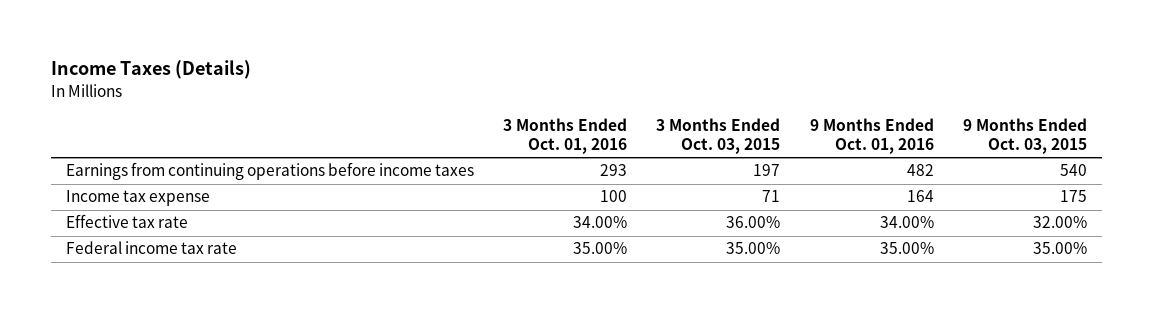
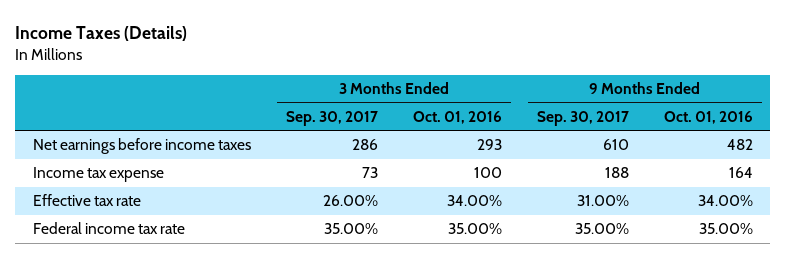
- | 3 Months Ended Oct. 01, 2016 | 3 Months Ended Oct. 03, 2015 | 9 Months Ended Oct. 01, 2016 | 9 Months Ended Oct. 03, 2015
+ | 3 Months Ended Sep. 30, 2017 | 3 Months Ended Oct. 01, 2016 | 9 Months Ended Sep. 30, 2017 | 9 Months Ended Oct. 01, 2016
- Earnings from continuing operations before income taxes | 293 | 197 | 482 | 540
+ Net earnings before income taxes | 286 | 293 | 610 | 482

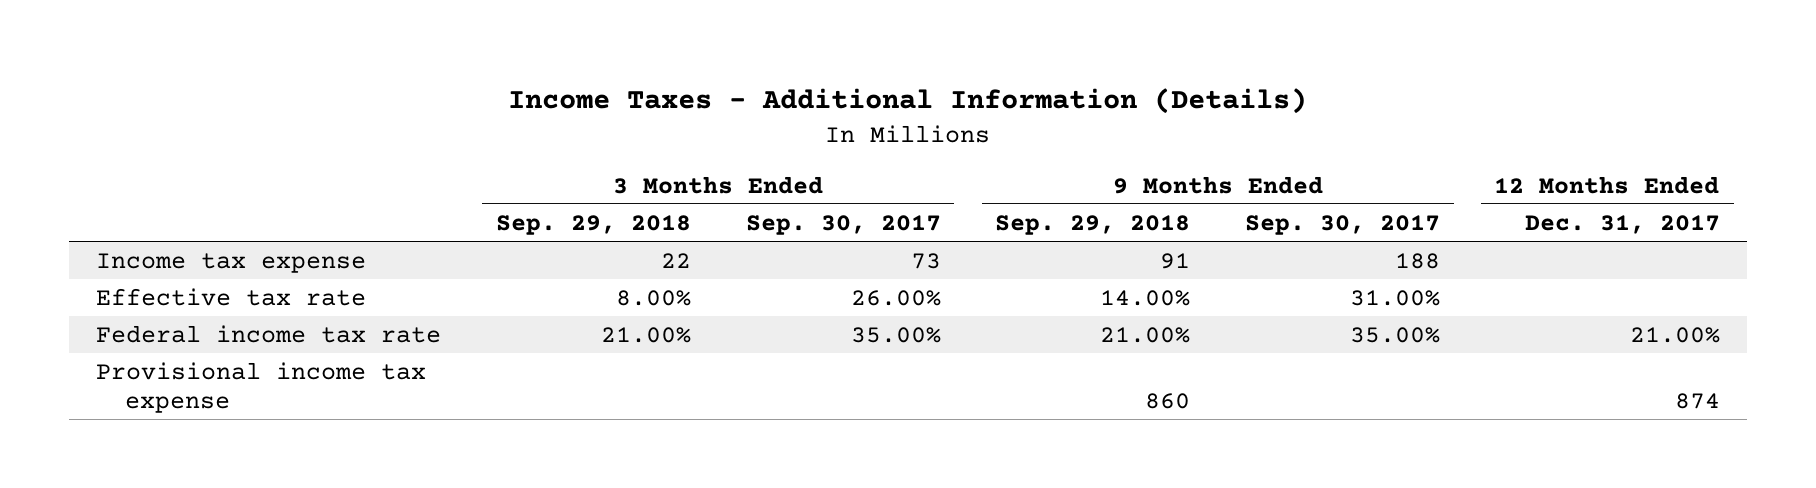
- Income Taxes (Details)
+ Income Taxes - Additional Information (Details)
- | 3 Months Ended Sep. 30, 2017 | 3 Months Ended Oct. 01, 2016 | 9 Months Ended Sep. 30, 2017 | 9 Months Ended Oct. 01, 2016
+ | 3 Months Ended Sep. 29, 2018 | 3 Months Ended Sep. 30, 2017 | 9 Months Ended Sep. 29, 2018 | 9 Months Ended Sep. 30, 2017 | 12 Months Ended Dec. 31, 2017
- Net earnings before income taxes | 286 | 293 | 610 | 482
+ Provisional income tax expense | | | 860 | | 874

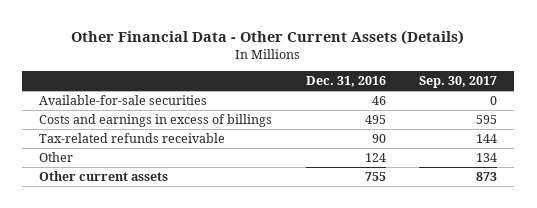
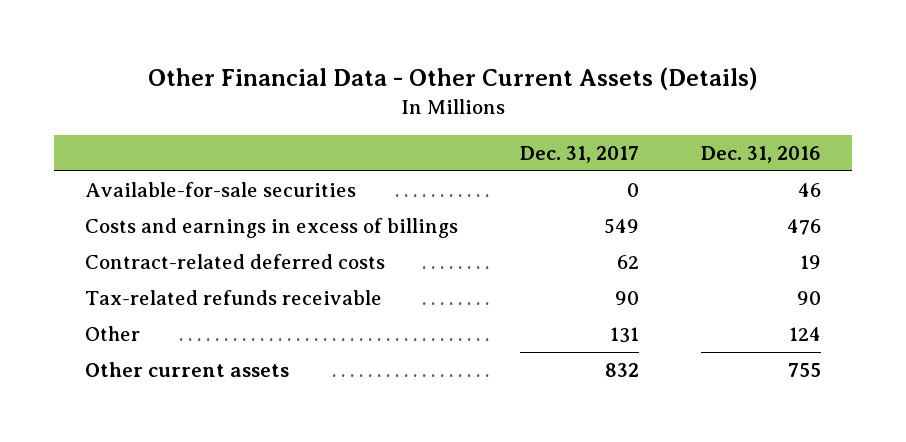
- | Dec. 31, 2016 | Sep. 30, 2017
+ | Dec. 31, 2017 | Dec. 31, 2016
- Costs and earnings in excess of billings | 495 | 595
+ Costs and earnings in excess of billings | 549 | 476
+ Contract-related deferred costs | 62 | 19

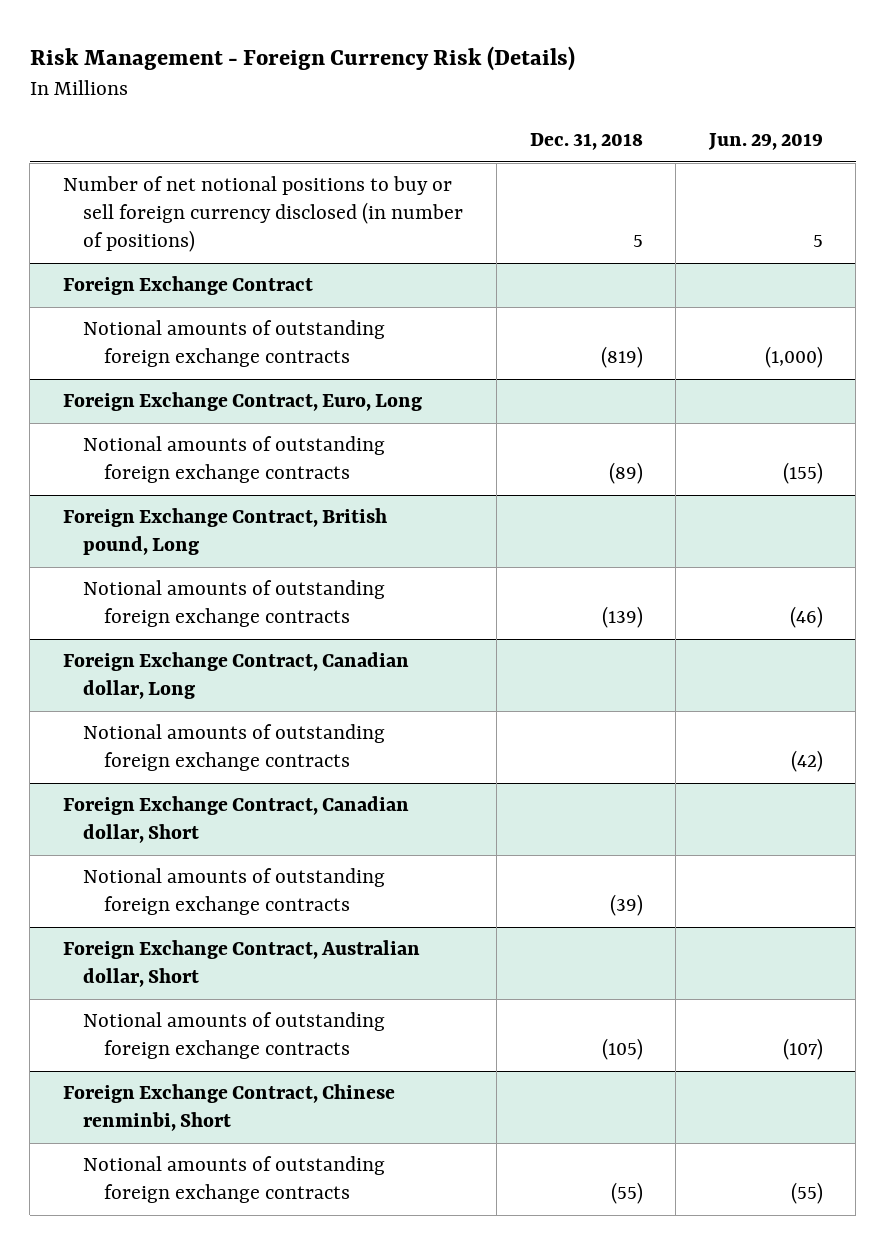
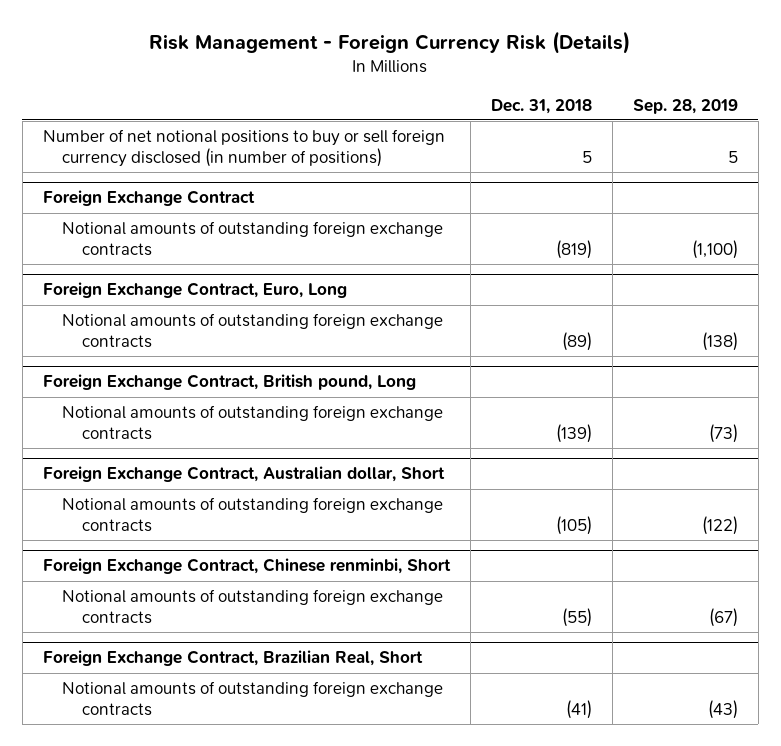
- | Dec. 31, 2018 | Jun. 29, 2019
+ | Dec. 31, 2018 | Sep. 28, 2019
- Foreign Exchange Contract, Canadian dollar, Long
- Notional amounts of outstanding foreign exchange contracts | | (42)
- Foreign Exchange Contract, Canadian dollar, Short
- Notional amounts of outstanding foreign exchange contracts | (39) |
+ Foreign Exchange Contract, Brazilian Real, Short
+ Notional amounts of outstanding foreign exchange contracts | (41) | (43)

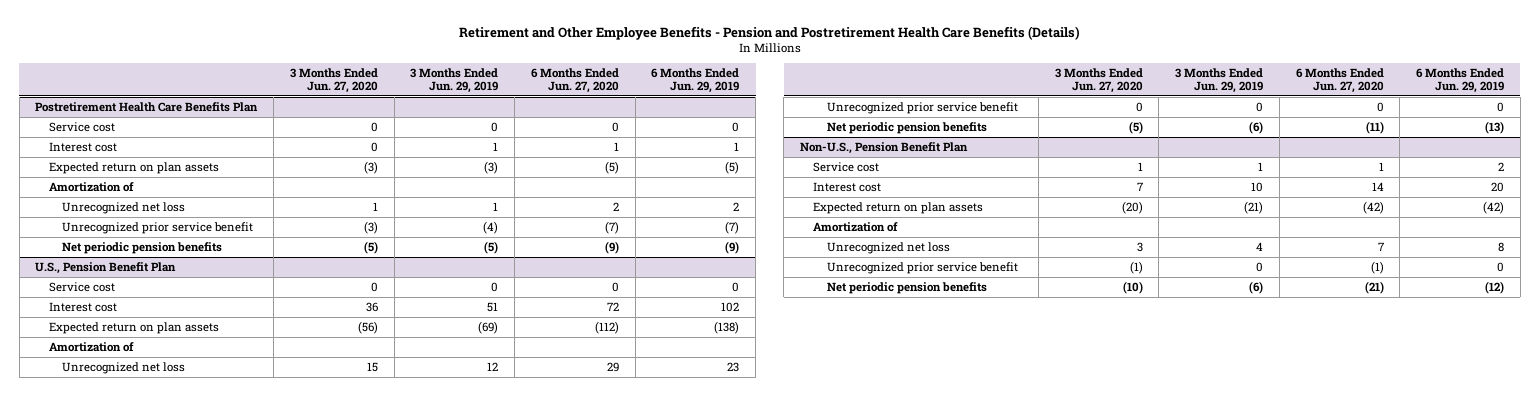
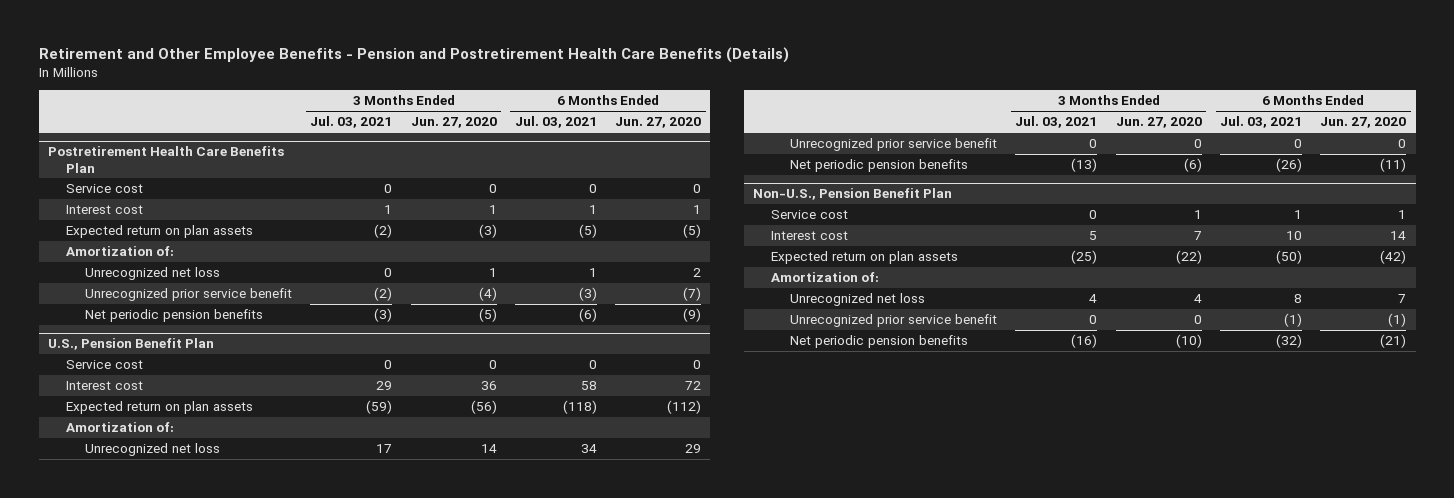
- | 3 Months Ended Jun. 27, 2020 | 3 Months Ended Jun. 29, 2019 | 6 Months Ended Jun. 27, 2020 | 6 Months Ended Jun. 29, 2019
+ | 3 Months Ended Jul. 03, 2021 | 3 Months Ended Jun. 27, 2020 | 6 Months Ended Jul. 03, 2021 | 6 Months Ended Jun. 27, 2020
@ Postretirement Health Care Benefits Plan
- Interest cost | 0 | 1 | 1 | 1
+ Interest cost | 1 | 1 | 1 | 1
- Amortization of
+ Amortization of:
- Unrecognized prior service benefit | (3) | (4) | (7) | (7)
+ Unrecognized prior service benefit | (2) | (4) | (3) | (7)
@ U.S., Pension Benefit Plan
- Amortization of
- Unrecognized net loss | 15 | 12 | 29 | 23
+ Amortization of:
+ Unrecognized net loss | 17 | 14 | 34 | 29
- Net periodic pension benefits | (5) | (6) | (11) | (13)
+ Net periodic pension benefits | (13) | (6) | (26) | (11)
@ Non-U.S., Pension Benefit Plan
- Expected return on plan assets | (20) | (21) | (42) | (42)
- Amortization of
- Unrecognized net loss | 3 | 4 | 7 | 8
- Unrecognized prior service benefit | (1) | 0 | (1) | 0
+ Expected return on plan assets | (25) | (22) | (50) | (42)
+ Amortization of:
+ Unrecognized net loss | 4 | 4 | 8 | 7
+ Unrecognized prior service benefit | 0 | 0 | (1) | (1)

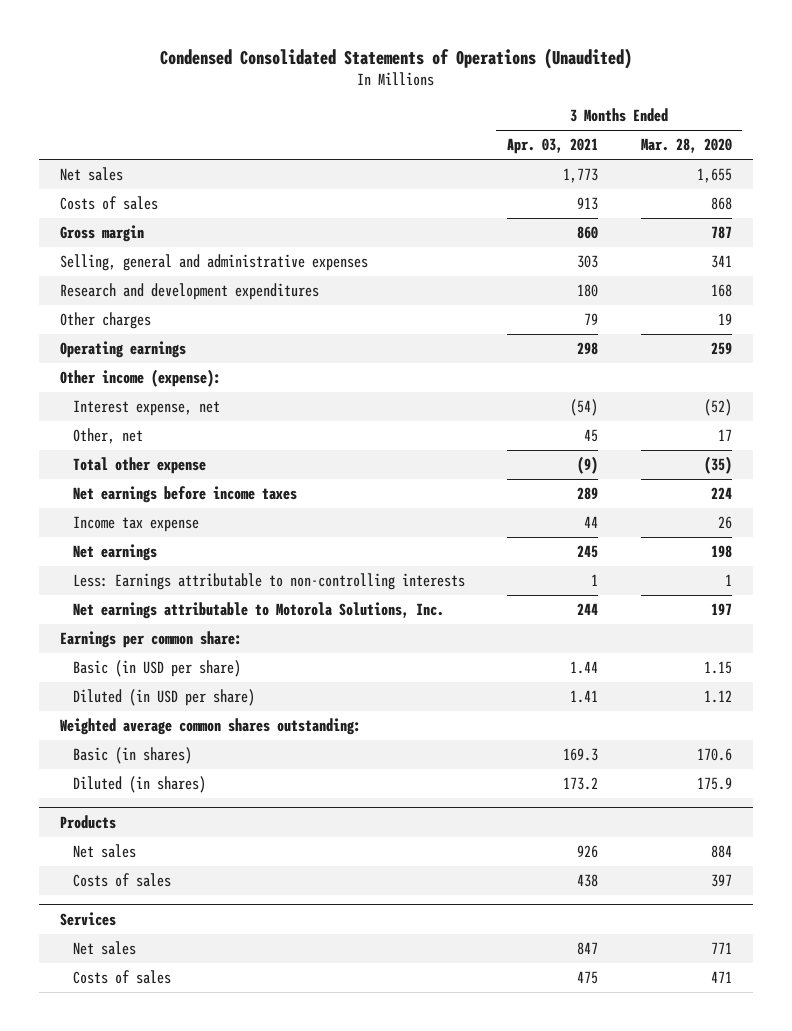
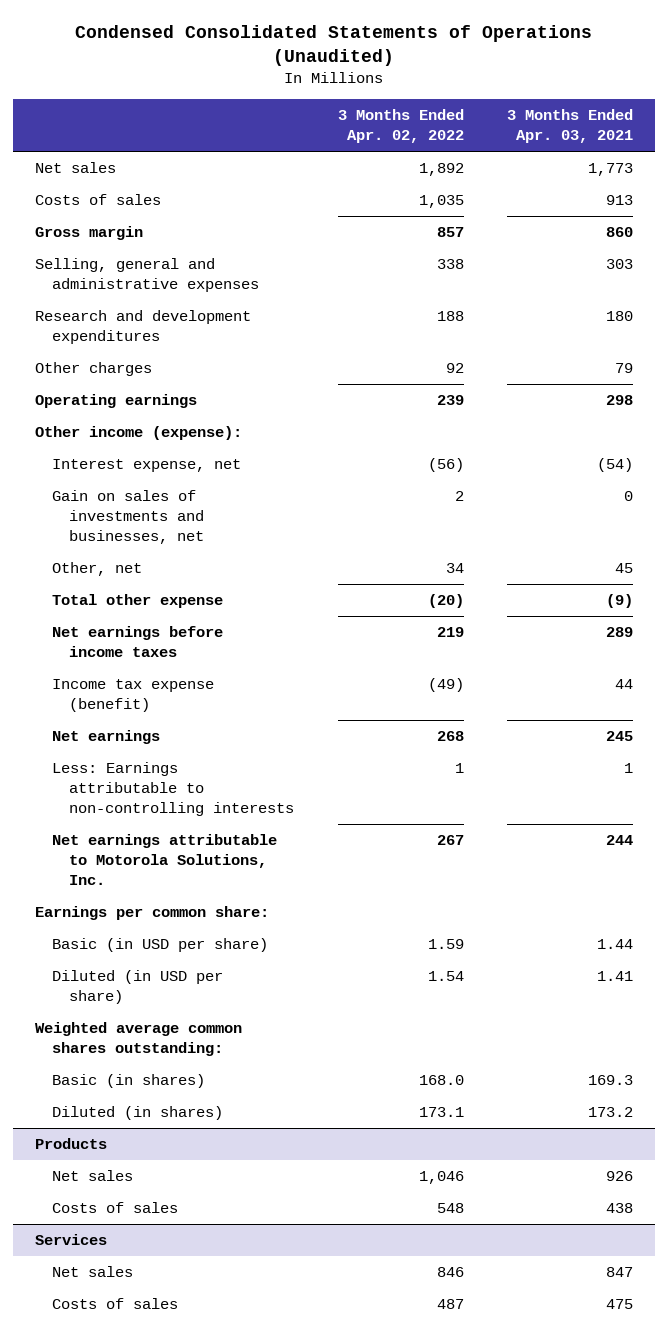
- | 3 Months Ended Apr. 03, 2021 | 3 Months Ended Mar. 28, 2020
+ | 3 Months Ended Apr. 02, 2022 | 3 Months Ended Apr. 03, 2021
+ Gain on sales of investments and businesses, net | 2 | 0
- Income tax expense | 44 | 26
+ Income tax expense (benefit) | (49) | 44

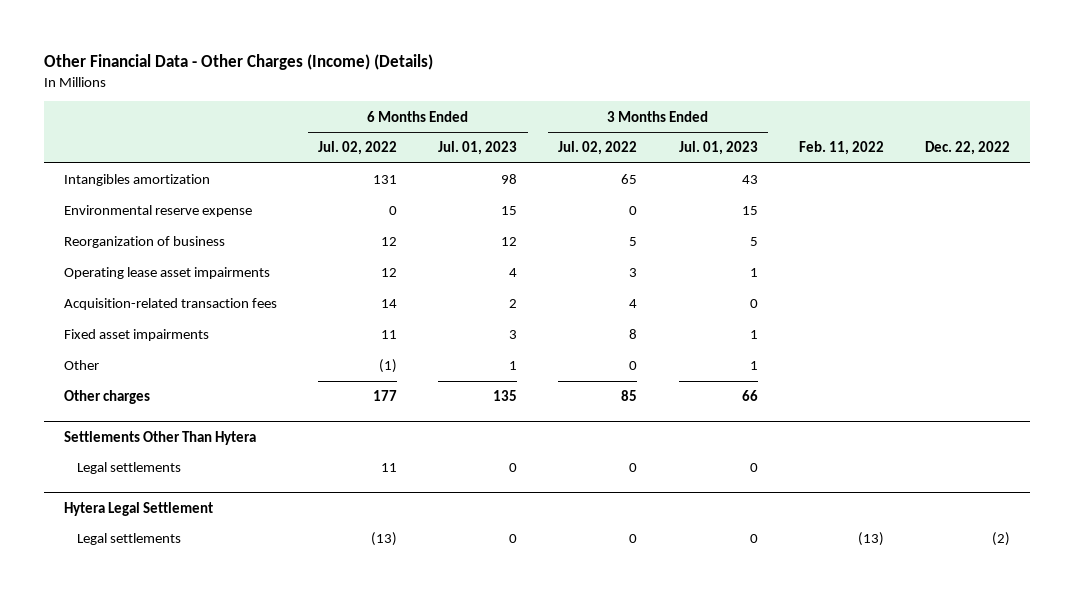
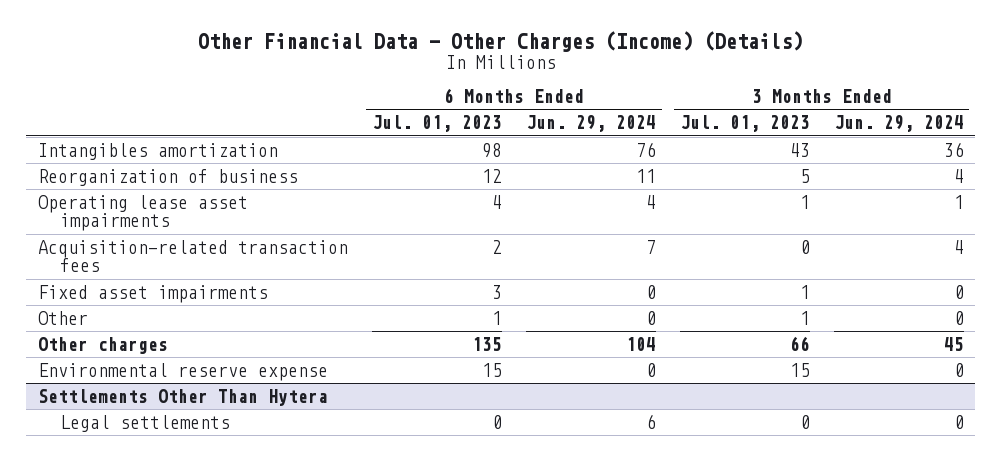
- | 6 Months Ended Jul. 02, 2022 | 6 Months Ended Jul. 01, 2023 | 3 Months Ended Jul. 02, 2022 | 3 Months Ended Jul. 01, 2023 | Feb. 11, 2022 | Dec. 22, 2022
+ | 6 Months Ended Jul. 01, 2023 | 6 Months Ended Jun. 29, 2024 | 3 Months Ended Jul. 01, 2023 | 3 Months Ended Jun. 29, 2024
moved down: Environmental reserve expense | 15 | 0 | 15 | 0
- Hytera Legal Settlement
- Legal settlements | (13) | 0 | 0 | 0 | (13) | (2)

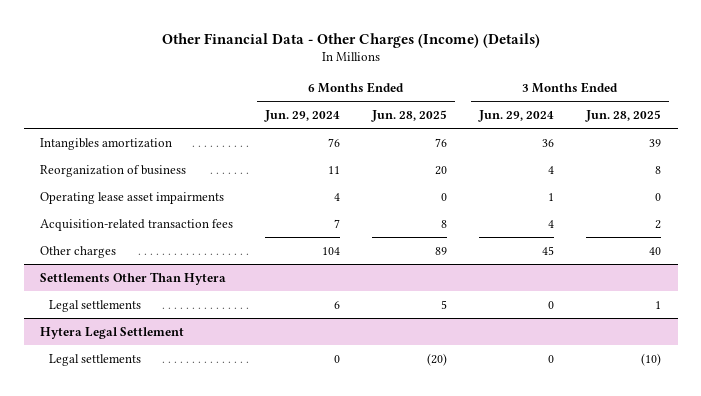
- | 6 Months Ended Jul. 01, 2023 | 6 Months Ended Jun. 29, 2024 | 3 Months Ended Jul. 01, 2023 | 3 Months Ended Jun. 29, 2024
+ | 6 Months Ended Jun. 29, 2024 | 6 Months Ended Jun. 28, 2025 | 3 Months Ended Jun. 29, 2024 | 3 Months Ended Jun. 28, 2025
- Fixed asset impairments | 3 | 0 | 1 | 0
- Other | 1 | 0 | 1 | 0
- Environmental reserve expense | 15 | 0 | 15 | 0
+ Hytera Legal Settlement
+ Legal settlements | 0 | (20) | 0 | (10)

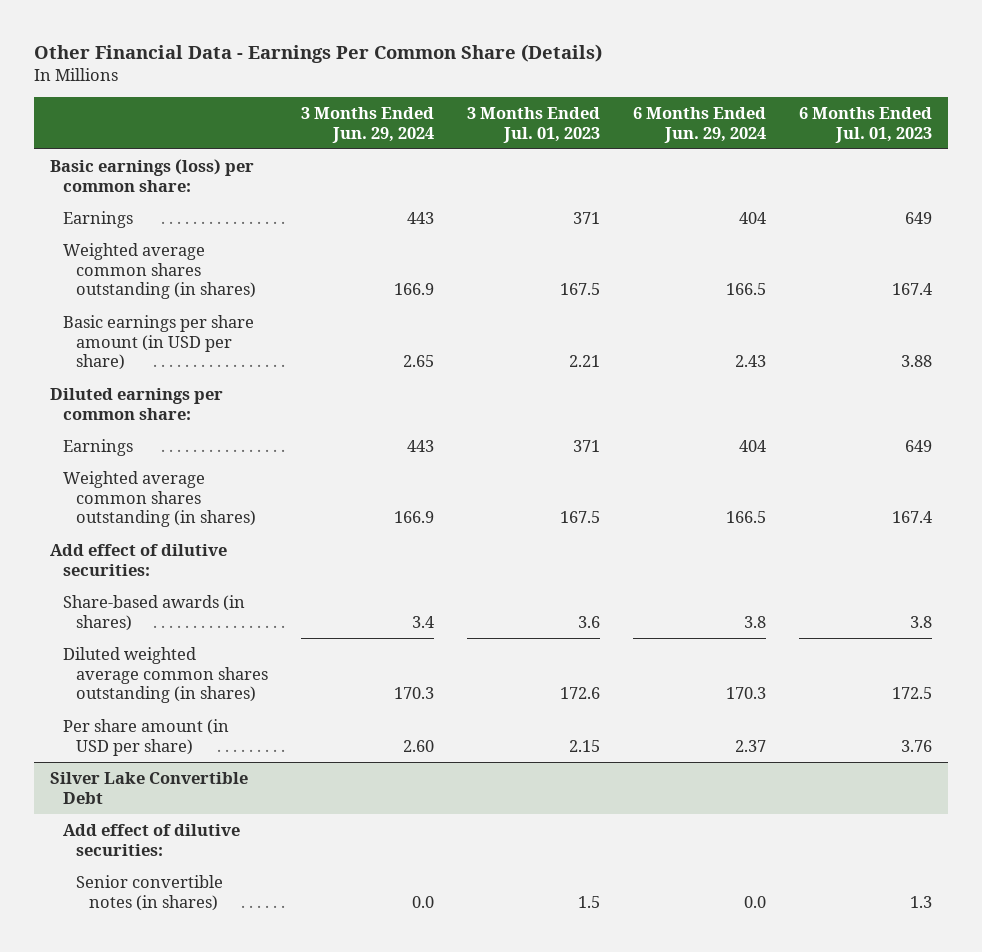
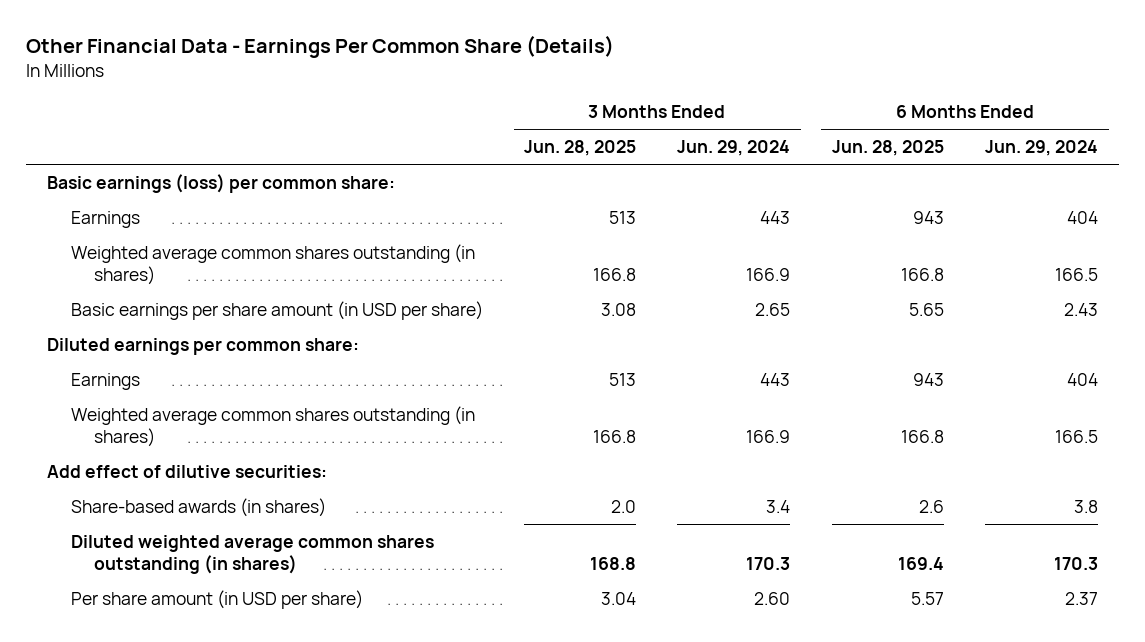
- | 3 Months Ended Jun. 29, 2024 | 3 Months Ended Jul. 01, 2023 | 6 Months Ended Jun. 29, 2024 | 6 Months Ended Jul. 01, 2023
+ | 3 Months Ended Jun. 28, 2025 | 3 Months Ended Jun. 29, 2024 | 6 Months Ended Jun. 28, 2025 | 6 Months Ended Jun. 29, 2024
- Silver Lake Convertible Debt
- Add effect of dilutive securities:
- Senior convertible notes (in shares) | 0.0 | 1.5 | 0.0 | 1.3

